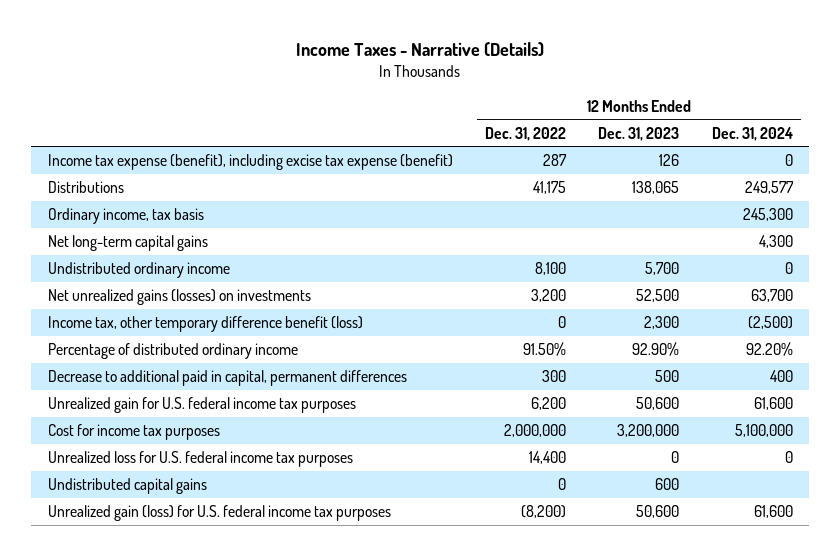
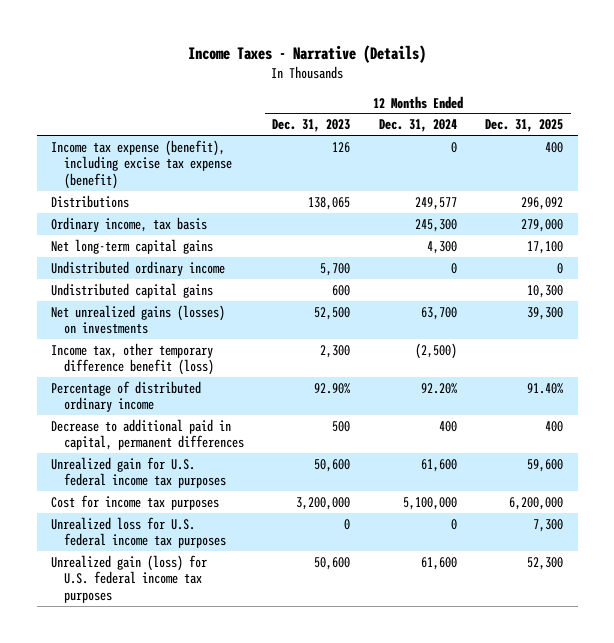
- | 12 Months Ended Dec. 31, 2022 | 12 Months Ended Dec. 31, 2023 | 12 Months Ended Dec. 31, 2024
+ | 12 Months Ended Dec. 31, 2023 | 12 Months Ended Dec. 31, 2024 | 12 Months Ended Dec. 31, 2025
moved up: Undistributed capital gains | 600 | | 10,300

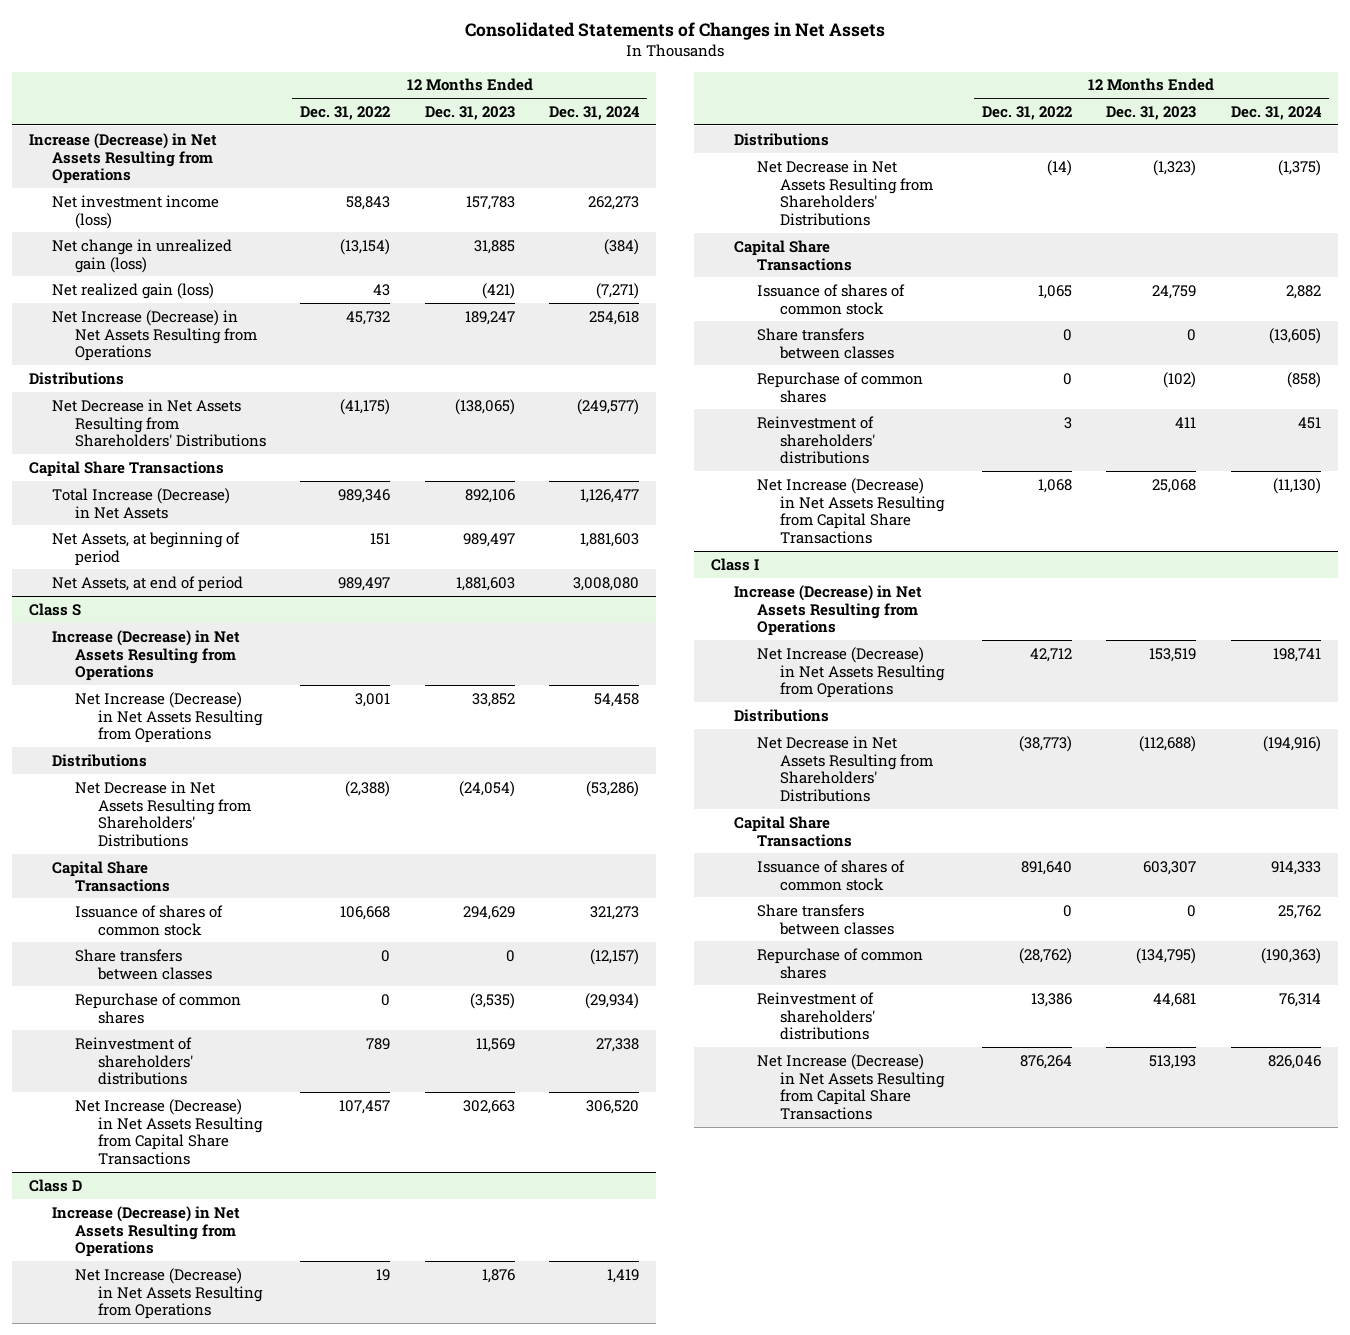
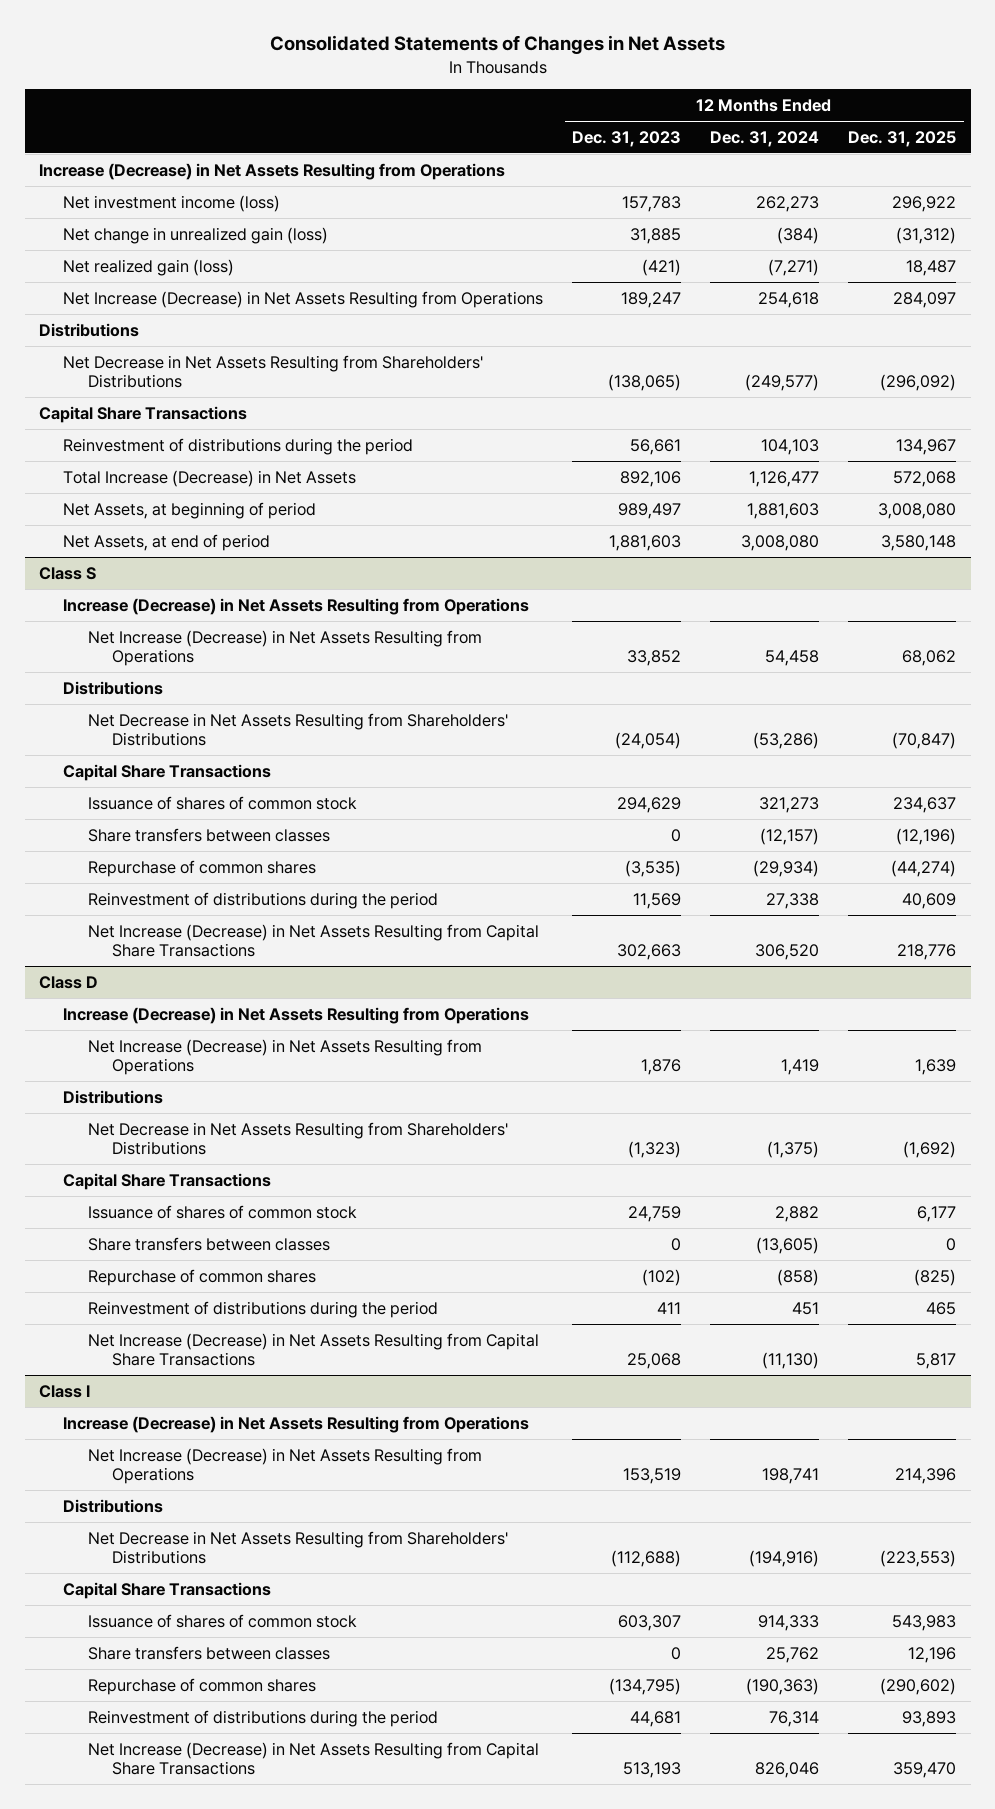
- | 12 Months Ended Dec. 31, 2022 | 12 Months Ended Dec. 31, 2023 | 12 Months Ended Dec. 31, 2024
+ | 12 Months Ended Dec. 31, 2023 | 12 Months Ended Dec. 31, 2024 | 12 Months Ended Dec. 31, 2025
+ Reinvestment of distributions during the period | 56,661 | 104,103 | 134,967
@ Class S
- Reinvestment of shareholders' distributions | 789 | 11,569 | 27,338
+ Reinvestment of distributions during the period | 11,569 | 27,338 | 40,609
@ Class D
- Reinvestment of shareholders' distributions | 3 | 411 | 451
+ Reinvestment of distributions during the period | 411 | 451 | 465
@ Class I
- Reinvestment of shareholders' distributions | 13,386 | 44,681 | 76,314
+ Reinvestment of distributions during the period | 44,681 | 76,314 | 93,893

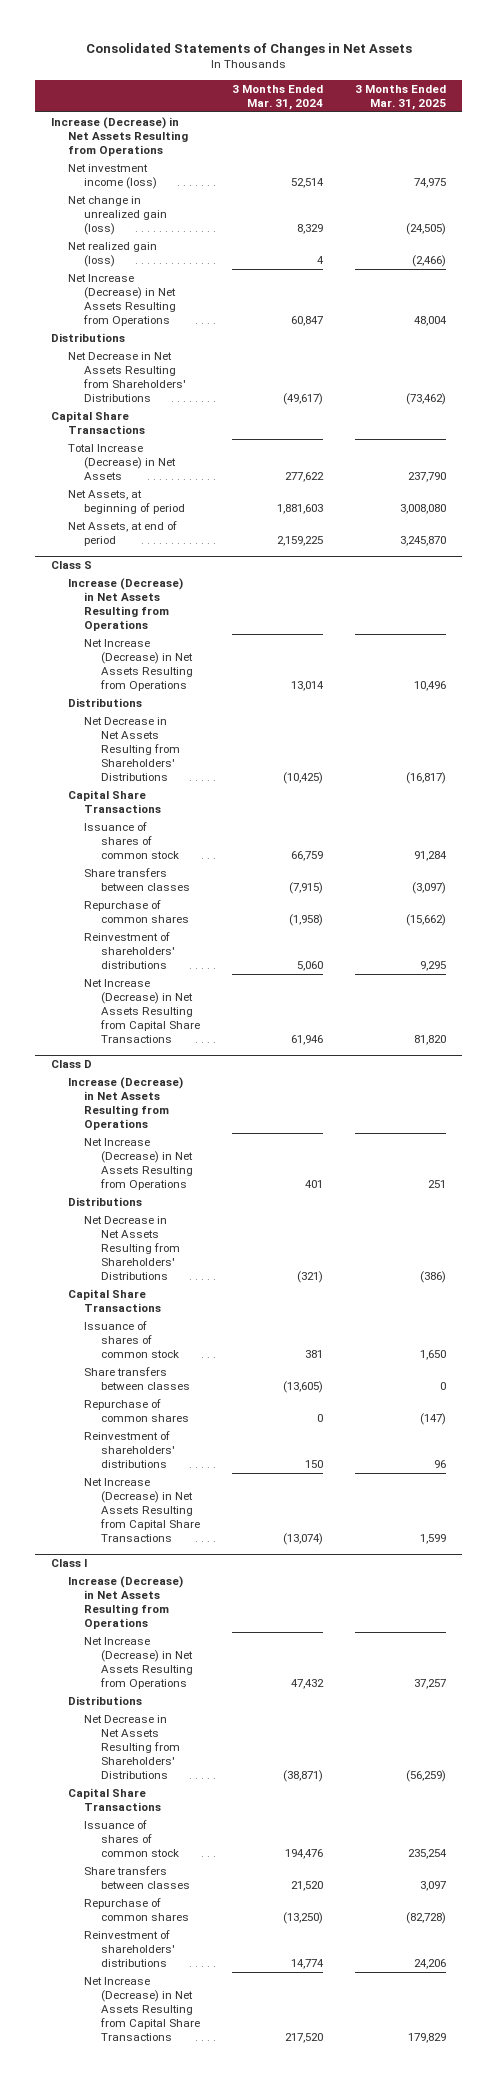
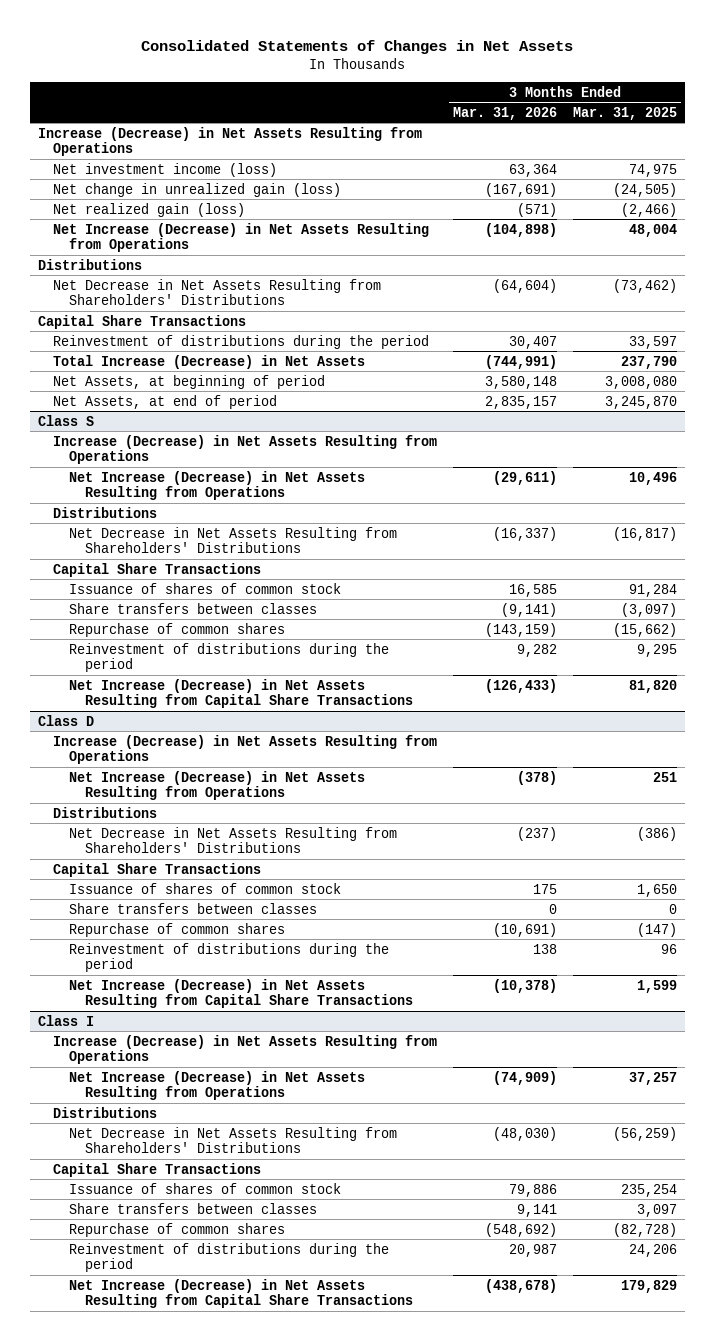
- | 3 Months Ended Mar. 31, 2024 | 3 Months Ended Mar. 31, 2025
+ | 3 Months Ended Mar. 31, 2026 | 3 Months Ended Mar. 31, 2025
+ Reinvestment of distributions during the period | 30,407 | 33,597
@ Class S
- Reinvestment of shareholders' distributions | 5,060 | 9,295
+ Reinvestment of distributions during the period | 9,282 | 9,295
@ Class D
- Reinvestment of shareholders' distributions | 150 | 96
+ Reinvestment of distributions during the period | 138 | 96
@ Class I
- Reinvestment of shareholders' distributions | 14,774 | 24,206
+ Reinvestment of distributions during the period | 20,987 | 24,206

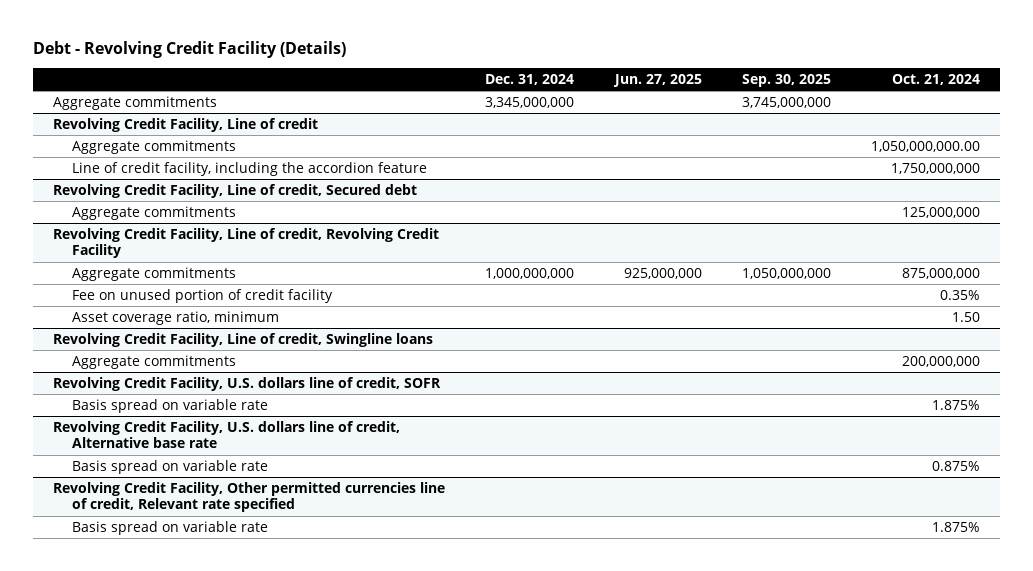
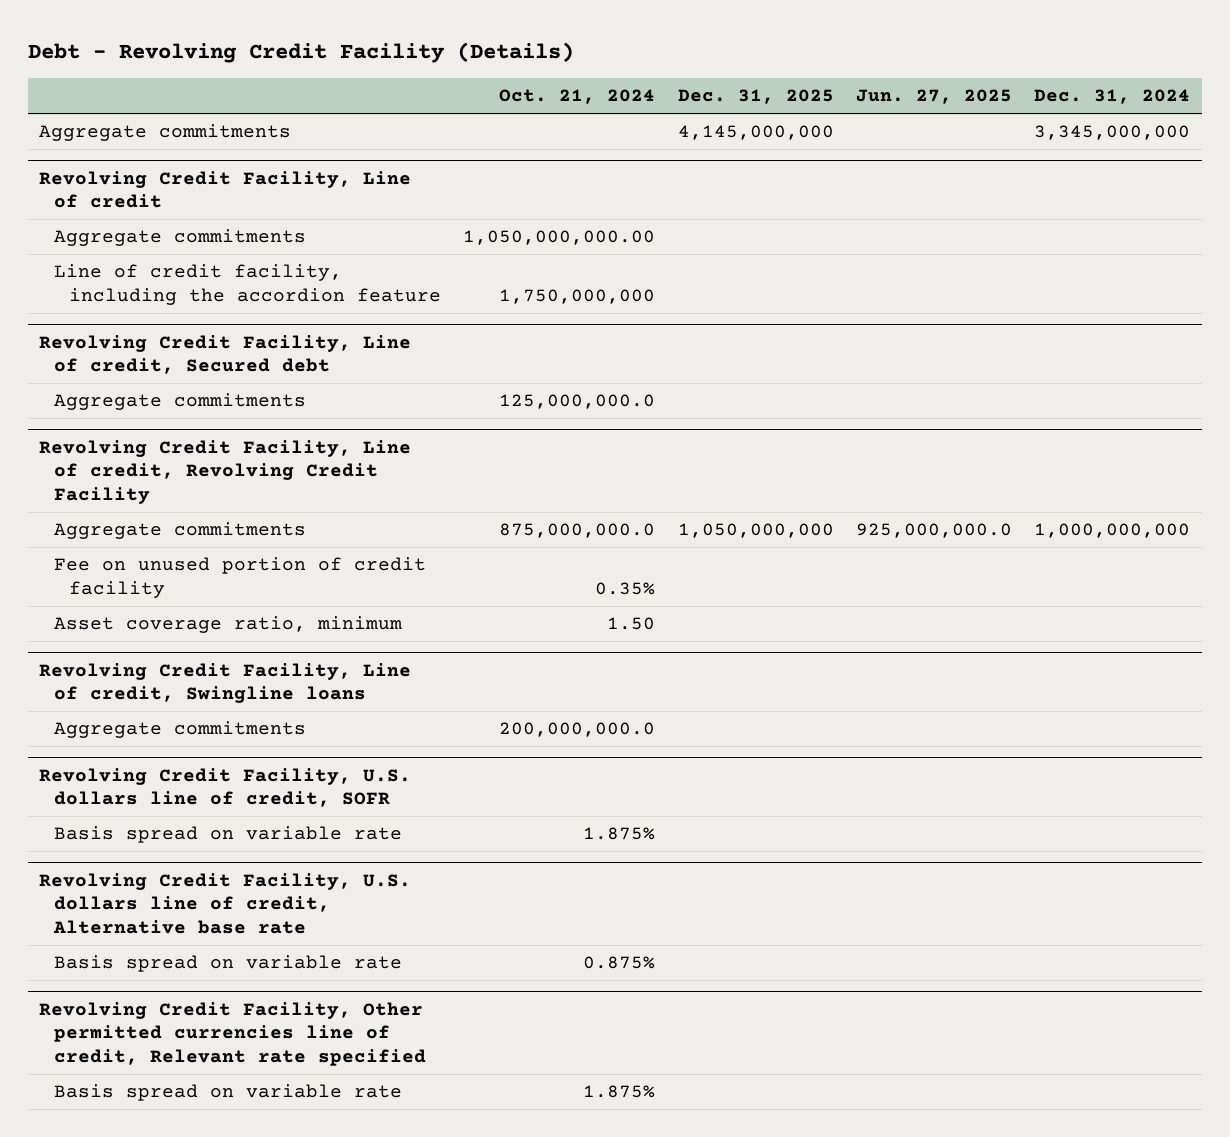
- | Dec. 31, 2024 | Jun. 27, 2025 | Sep. 30, 2025 | Oct. 21, 2024
+ | Oct. 21, 2024 | Dec. 31, 2025 | Jun. 27, 2025 | Dec. 31, 2024
@ Revolving Credit Facility, Line of credit, Secured debt
- Aggregate commitments | | | | 125,000,000
+ Aggregate commitments | 125,000,000.0 | | |
@ Revolving Credit Facility, Line of credit, Revolving Credit Facility
- Aggregate commitments | 1,000,000,000 | 925,000,000 | 1,050,000,000 | 875,000,000
+ Aggregate commitments | 875,000,000.0 | 1,050,000,000 | 925,000,000.0 | 1,000,000,000
@ Revolving Credit Facility, Line of credit, Swingline loans
- Aggregate commitments | | | | 200,000,000
+ Aggregate commitments | 200,000,000.0 | | |

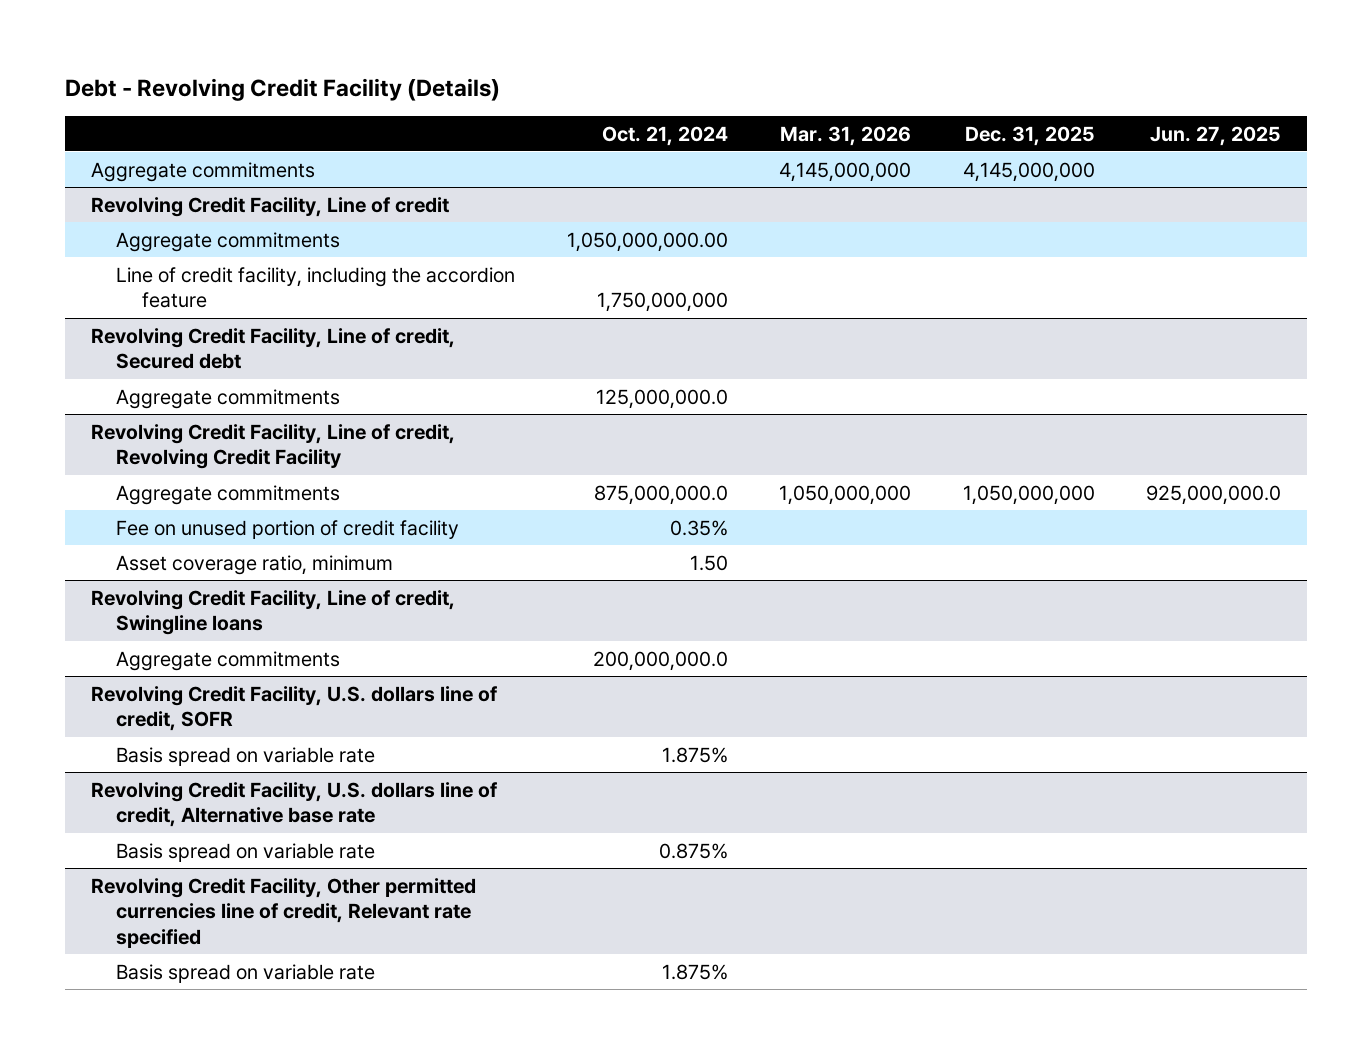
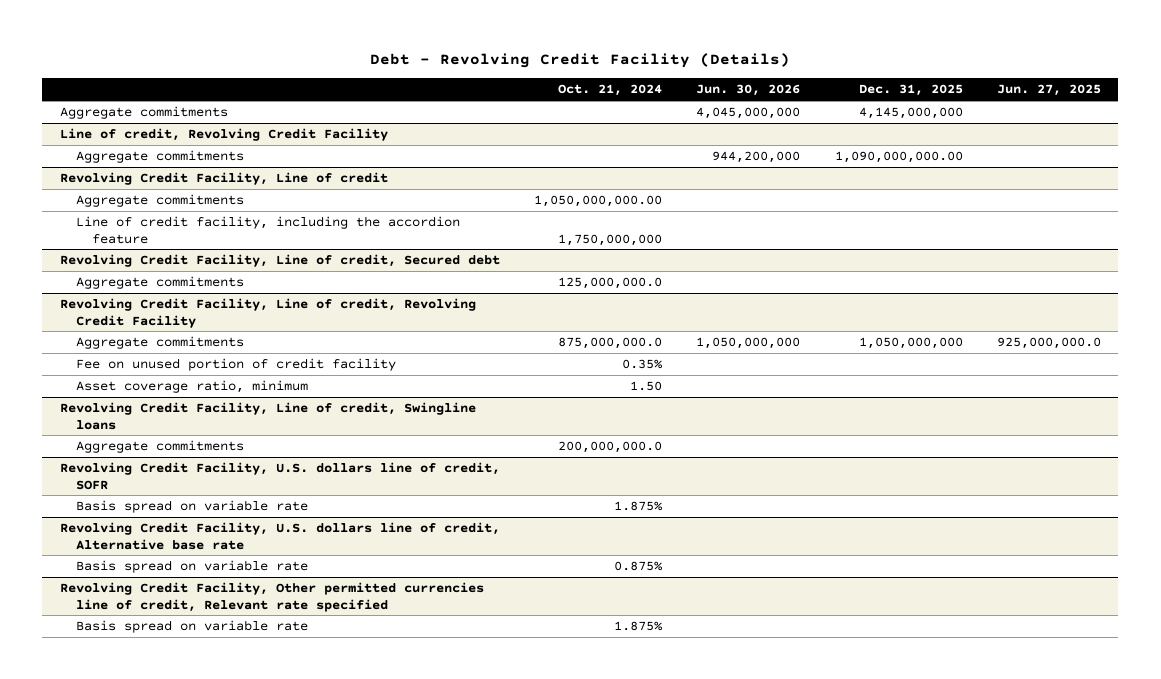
- | Oct. 21, 2024 | Mar. 31, 2026 | Dec. 31, 2025 | Jun. 27, 2025
+ | Oct. 21, 2024 | Jun. 30, 2026 | Dec. 31, 2025 | Jun. 27, 2025
+ Line of credit, Revolving Credit Facility
+ Aggregate commitments | | 944,200,000 | 1,090,000,000.00 |

